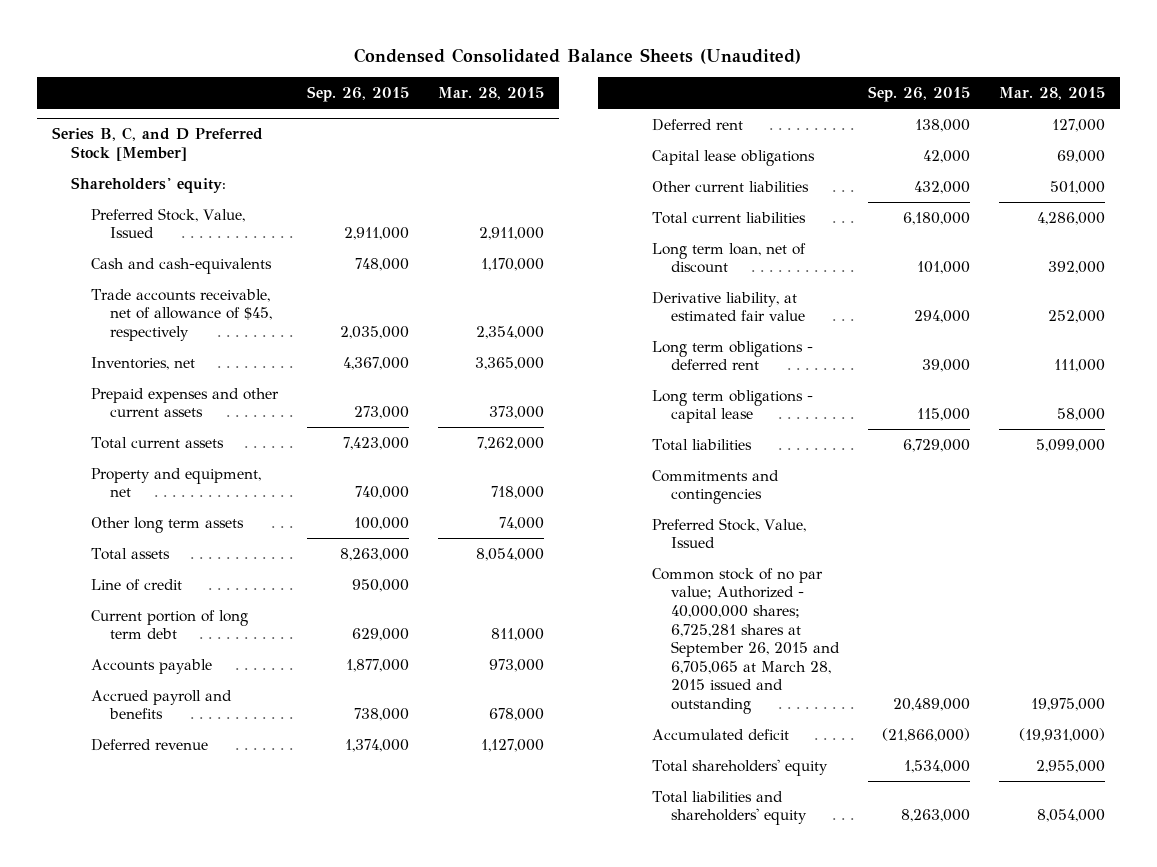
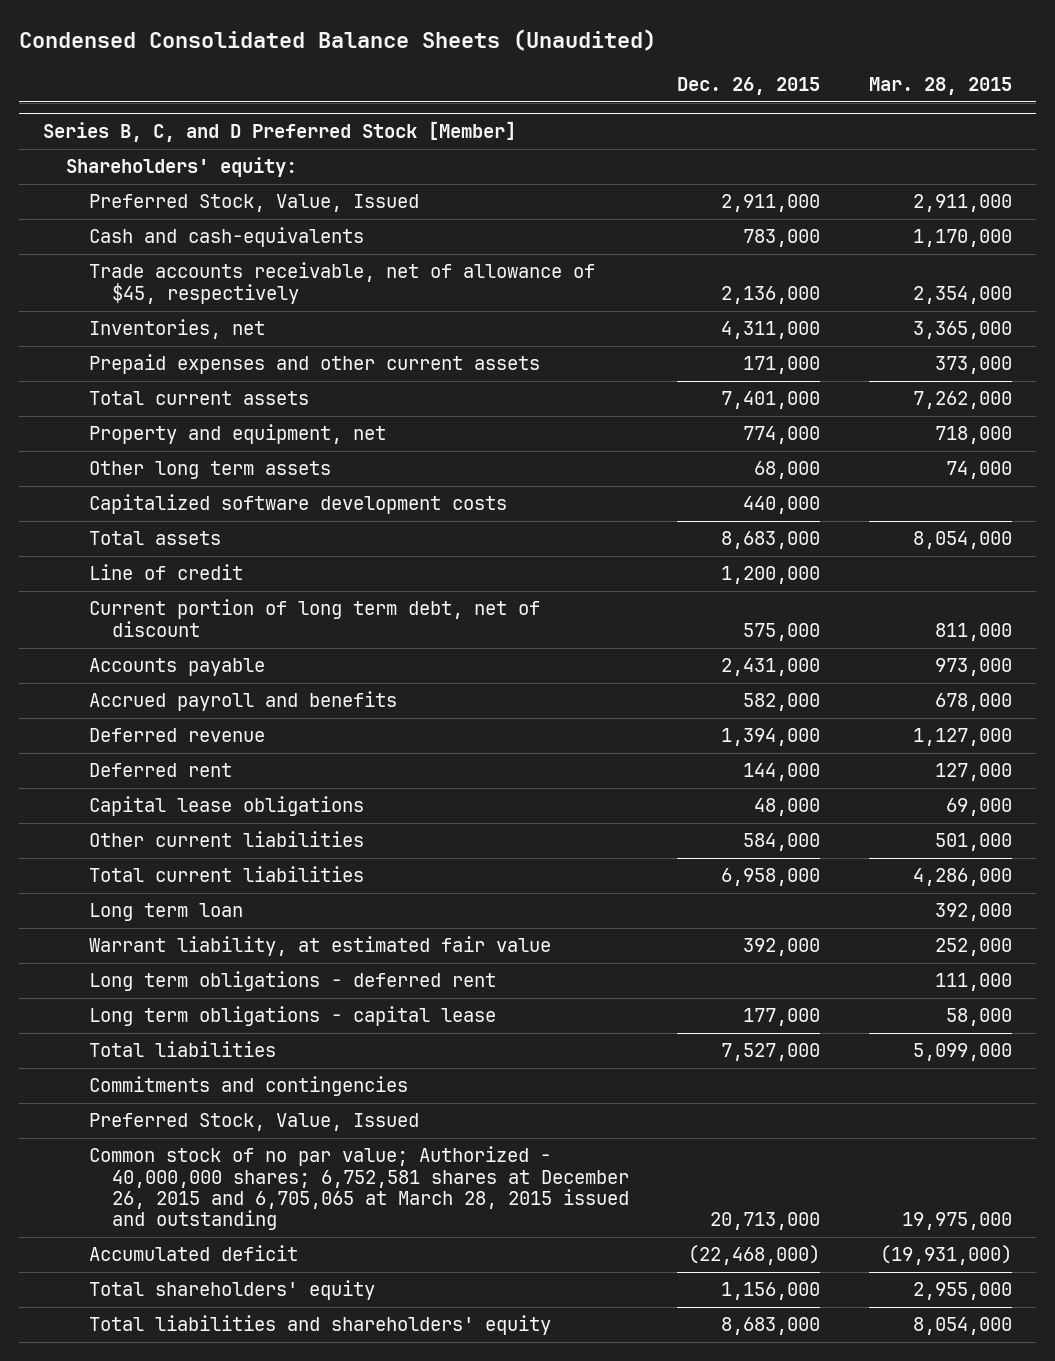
- | Sep. 26, 2015 | Mar. 28, 2015
+ | Dec. 26, 2015 | Mar. 28, 2015
@ Series B, C, and D Preferred Stock [Member]
+ Capitalized software development costs | 440,000 |
- Current portion of long term debt | 629,000 | 811,000
+ Current portion of long term debt, net of discount | 575,000 | 811,000
- Long term loan, net of discount | 101,000 | 392,000
- Derivative liability, at estimated fair value | 294,000 | 252,000
+ Long term loan | | 392,000
+ Warrant liability, at estimated fair value | 392,000 | 252,000
- Common stock of no par value; Authorized - 40,000,000 shares; 6,725,281 shares at September 26, 2015 and 6,705,065 at March 28, 2015 issued and outstanding | 20,489,000 | 19,975,000
+ Common stock of no par value; Authorized - 40,000,000 shares; 6,752,581 shares at December 26, 2015 and 6,705,065 at March 28, 2015 issued and outstanding | 20,713,000 | 19,975,000

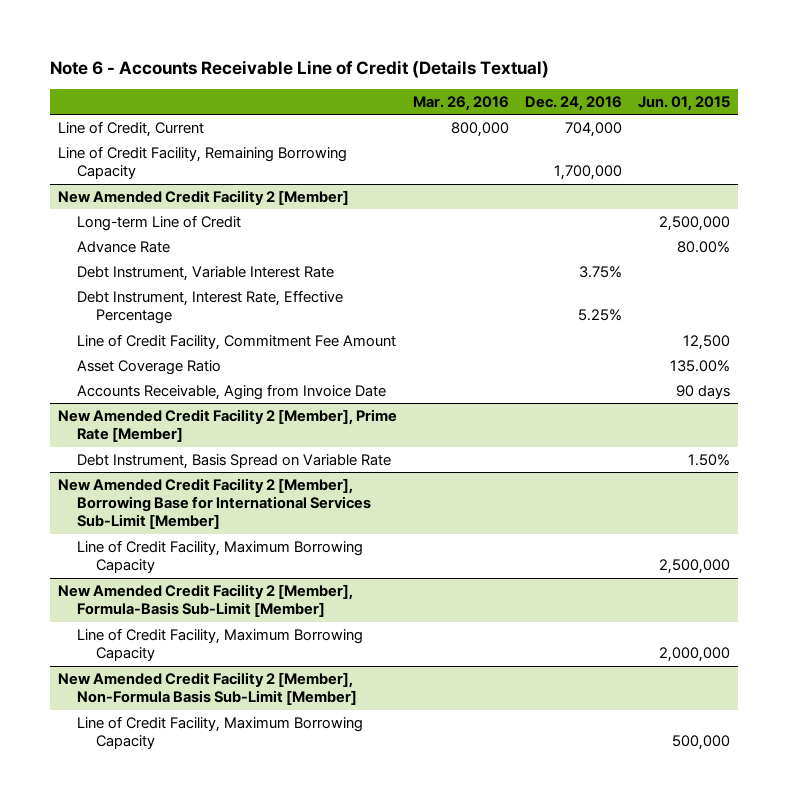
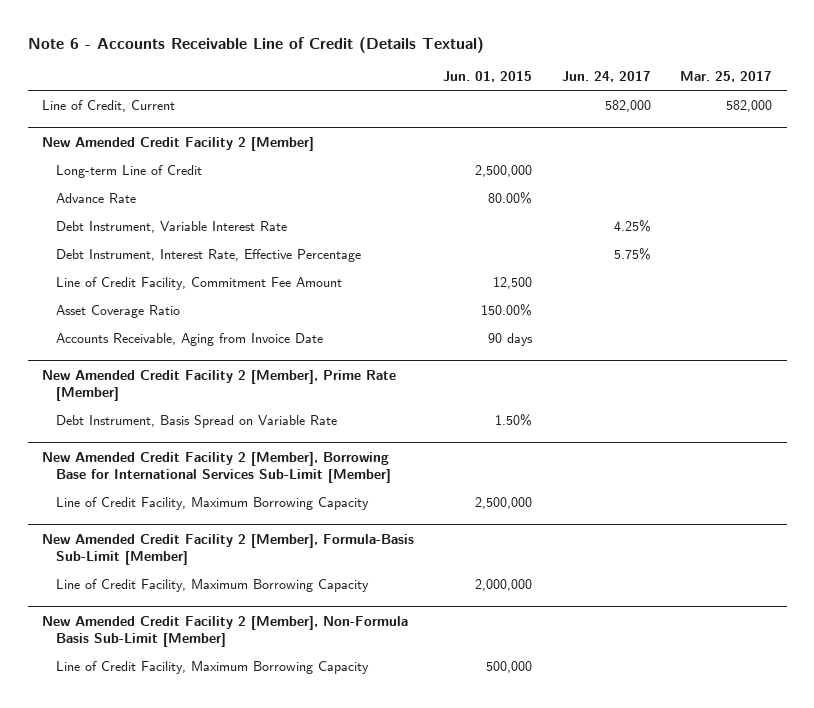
- | Mar. 26, 2016 | Dec. 24, 2016 | Jun. 01, 2015
+ | Jun. 01, 2015 | Jun. 24, 2017 | Mar. 25, 2017
- Line of Credit Facility, Remaining Borrowing Capacity | | 1,700,000 |
@ New Amended Credit Facility 2 [Member]
- Asset Coverage Ratio | | | 135.00%
+ Asset Coverage Ratio | 150.00% | |

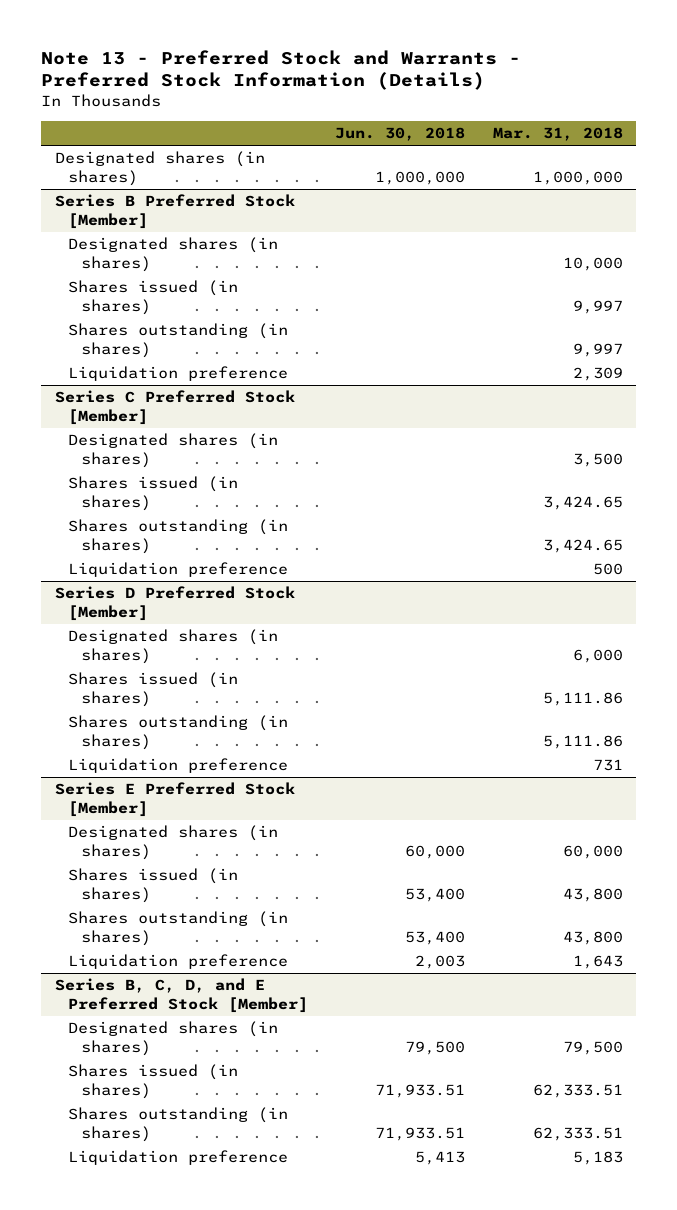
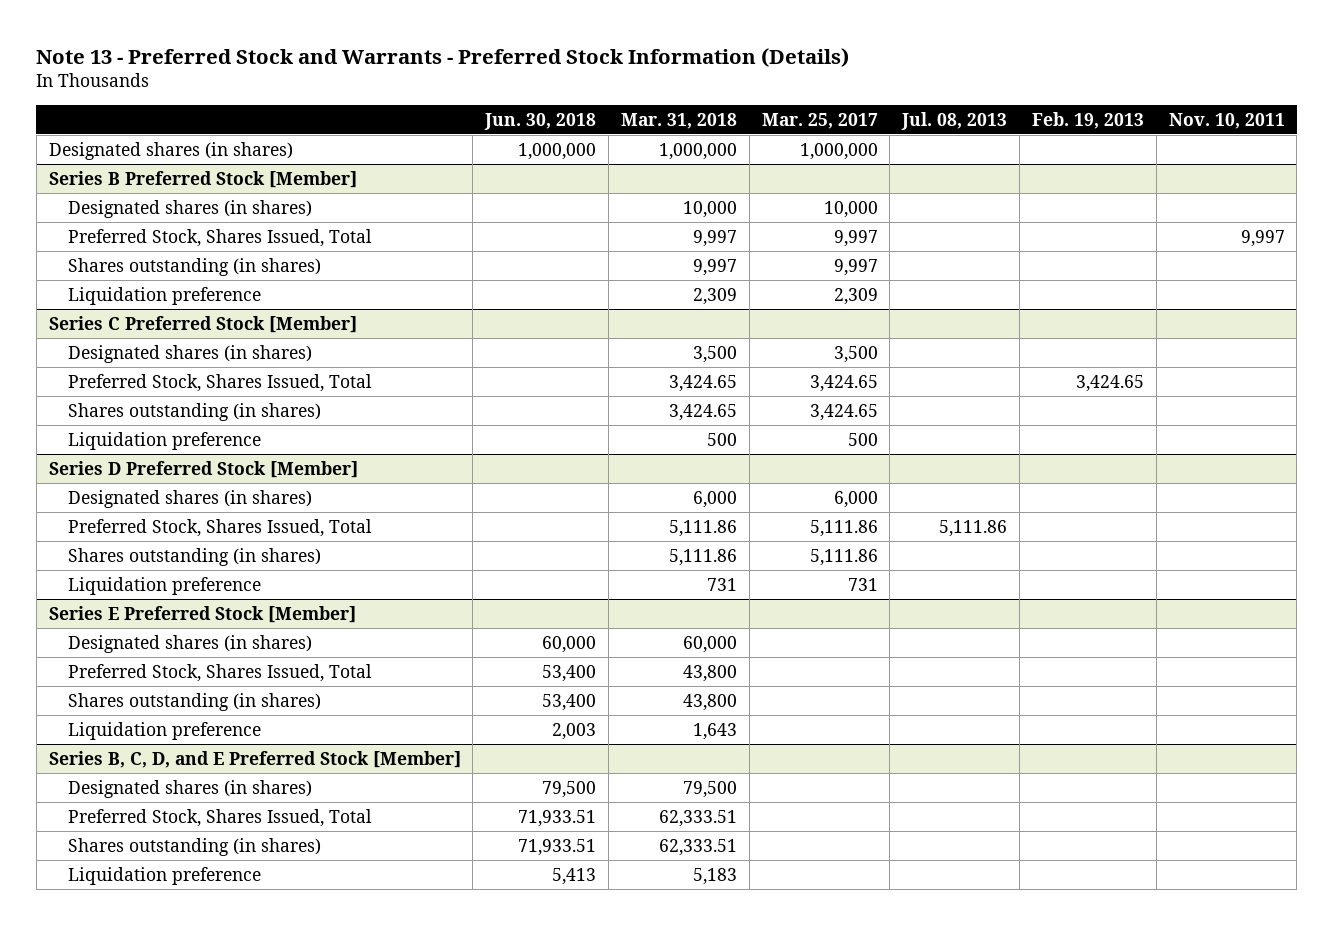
- | Jun. 30, 2018 | Mar. 31, 2018
+ | Jun. 30, 2018 | Mar. 31, 2018 | Mar. 25, 2017 | Jul. 08, 2013 | Feb. 19, 2013 | Nov. 10, 2011
@ Series B Preferred Stock [Member]
- Shares issued (in shares) | | 9,997
+ Preferred Stock, Shares Issued, Total | | 9,997 | 9,997 | | | 9,997
@ Series C Preferred Stock [Member]
- Shares issued (in shares) | | 3,424.65
+ Preferred Stock, Shares Issued, Total | | 3,424.65 | 3,424.65 | | 3,424.65 |
@ Series D Preferred Stock [Member]
- Shares issued (in shares) | | 5,111.86
+ Preferred Stock, Shares Issued, Total | | 5,111.86 | 5,111.86 | 5,111.86 | |
@ Series E Preferred Stock [Member]
- Shares issued (in shares) | 53,400 | 43,800
+ Preferred Stock, Shares Issued, Total | 53,400 | 43,800 | | | |
@ Series B, C, D, and E Preferred Stock [Member]
- Shares issued (in shares) | 71,933.51 | 62,333.51
+ Preferred Stock, Shares Issued, Total | 71,933.51 | 62,333.51 | | | |

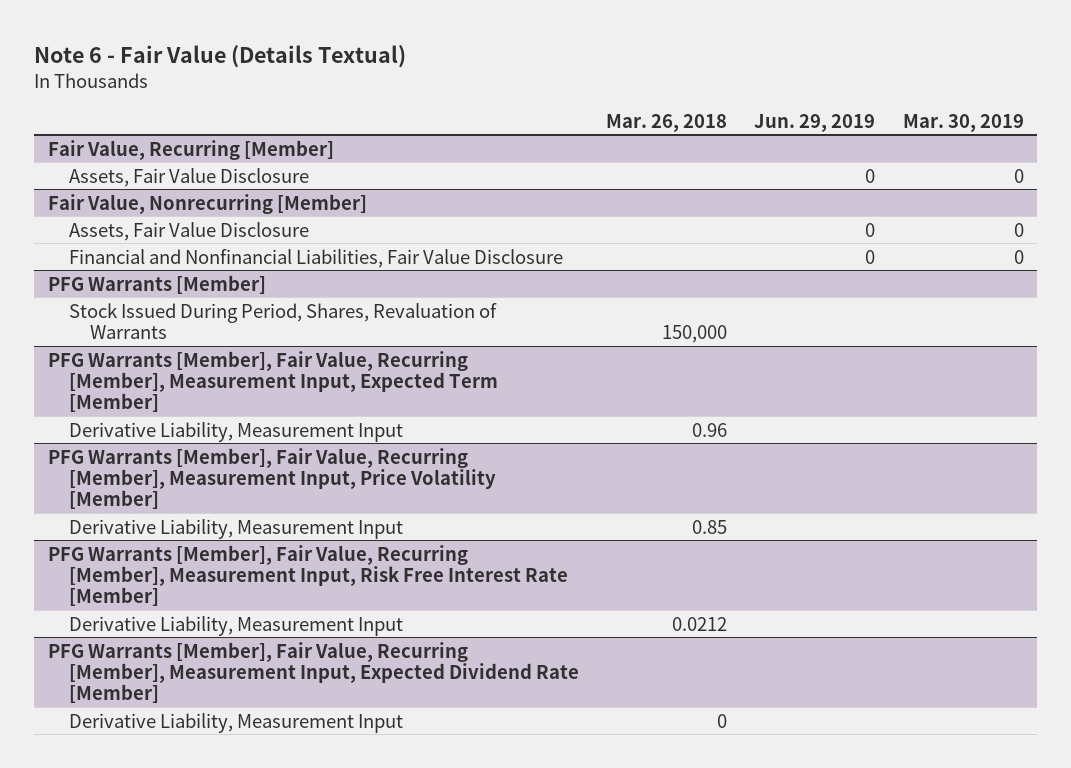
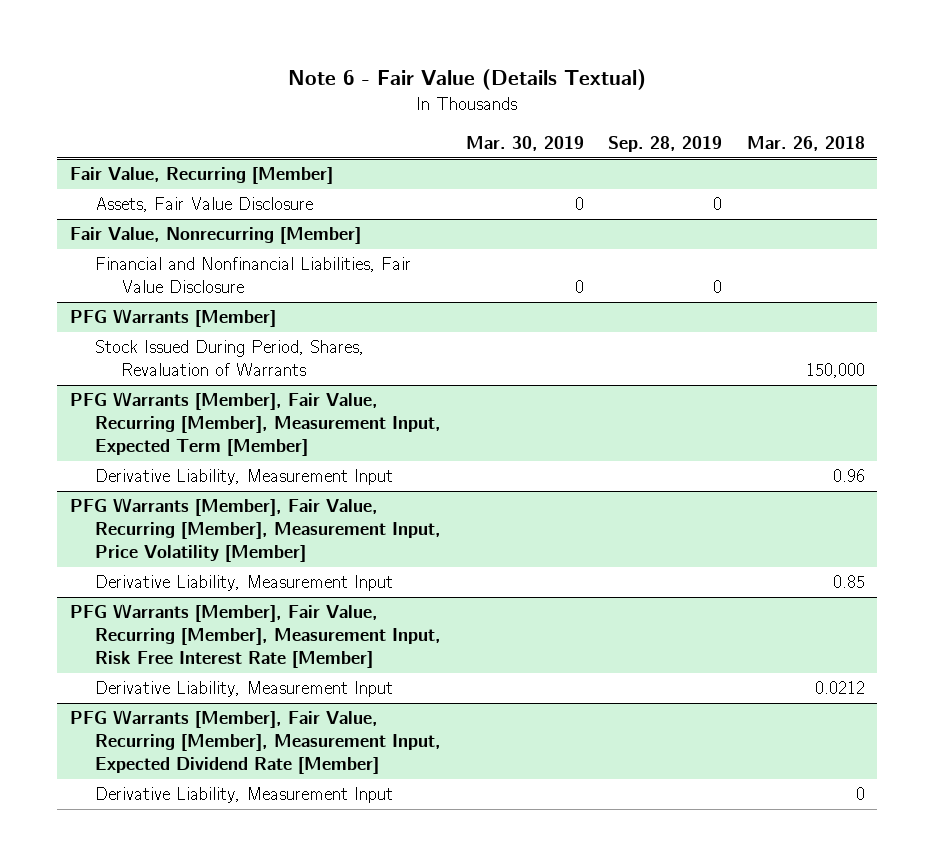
- | Mar. 26, 2018 | Jun. 29, 2019 | Mar. 30, 2019
+ | Mar. 30, 2019 | Sep. 28, 2019 | Mar. 26, 2018
@ Fair Value, Nonrecurring [Member]
- Assets, Fair Value Disclosure | | 0 | 0

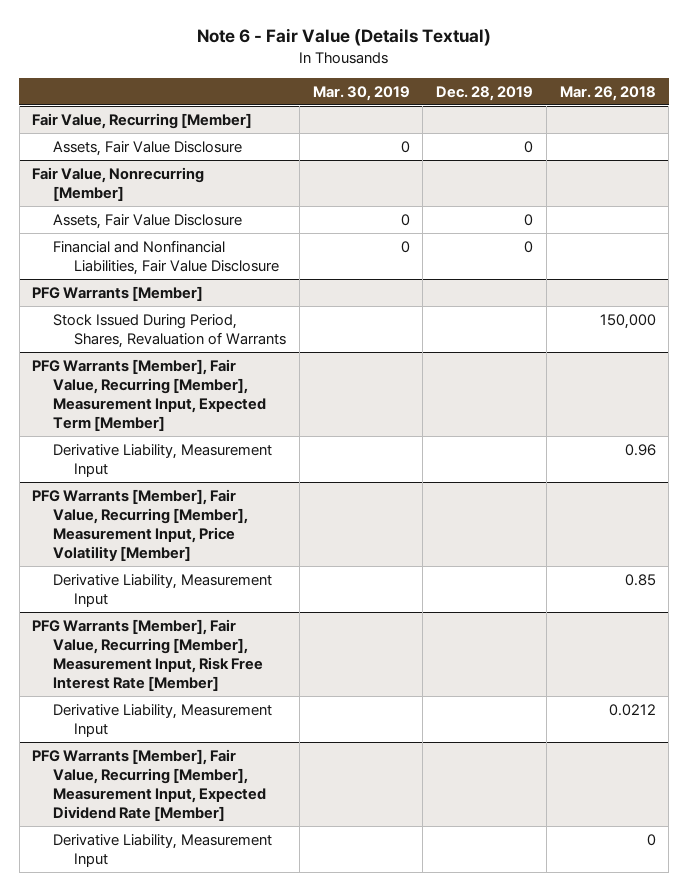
- | Mar. 30, 2019 | Sep. 28, 2019 | Mar. 26, 2018
+ | Mar. 30, 2019 | Dec. 28, 2019 | Mar. 26, 2018
@ Fair Value, Nonrecurring [Member]
+ Assets, Fair Value Disclosure | 0 | 0 |

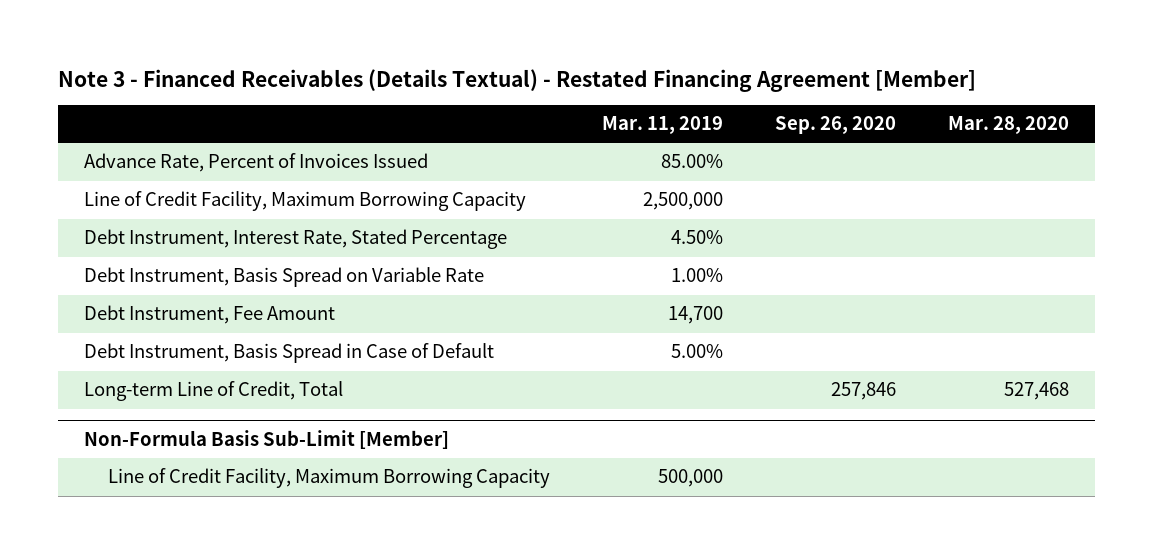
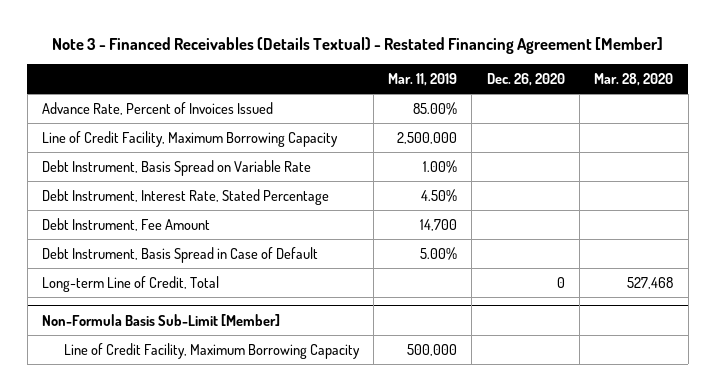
- | Mar. 11, 2019 | Sep. 26, 2020 | Mar. 28, 2020
+ | Mar. 11, 2019 | Dec. 26, 2020 | Mar. 28, 2020
moved down: Debt Instrument, Interest Rate, Stated Percentage | 4.50% | |

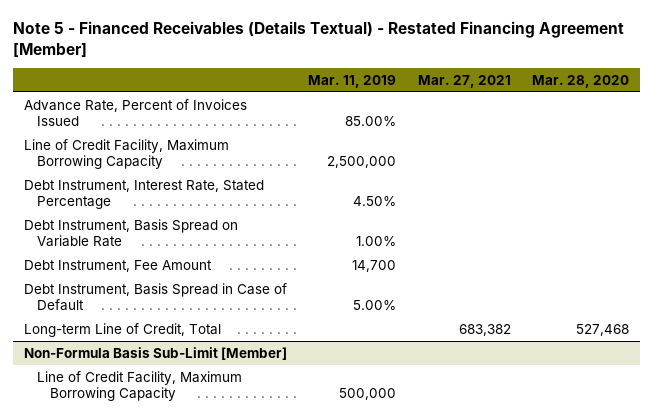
- Note 3 - Financed Receivables (Details Textual) - Restated Financing Agreement [Member]
+ Note 5 - Financed Receivables (Details Textual) - Restated Financing Agreement [Member]
- | Mar. 11, 2019 | Dec. 26, 2020 | Mar. 28, 2020
+ | Mar. 11, 2019 | Mar. 27, 2021 | Mar. 28, 2020
moved down: Debt Instrument, Basis Spread on Variable Rate | 1.00% | |

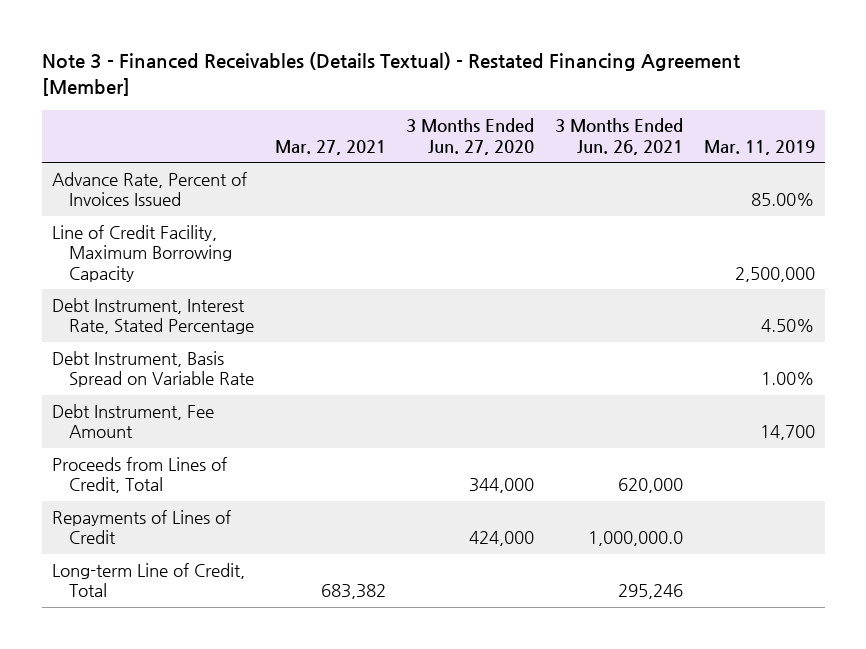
- Note 5 - Financed Receivables (Details Textual) - Restated Financing Agreement [Member]
+ Note 3 - Financed Receivables (Details Textual) - Restated Financing Agreement [Member]
- | Mar. 11, 2019 | Mar. 27, 2021 | Mar. 28, 2020
+ | Mar. 27, 2021 | 3 Months Ended Jun. 27, 2020 | 3 Months Ended Jun. 26, 2021 | Mar. 11, 2019
- Debt Instrument, Basis Spread in Case of Default | 5.00% | |
+ Proceeds from Lines of Credit, Total | | 344,000 | 620,000 |
+ Repayments of Lines of Credit | | 424,000 | 1,000,000.0 |
- Non-Formula Basis Sub-Limit [Member]
- Line of Credit Facility, Maximum Borrowing Capacity | 500,000 | |

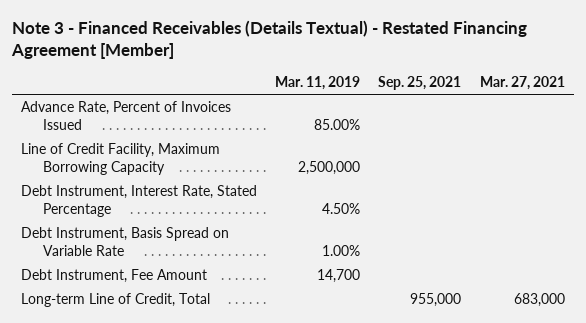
- | Mar. 27, 2021 | 3 Months Ended Jun. 27, 2020 | 3 Months Ended Jun. 26, 2021 | Mar. 11, 2019
+ | Mar. 11, 2019 | Sep. 25, 2021 | Mar. 27, 2021
- Proceeds from Lines of Credit, Total | | 344,000 | 620,000 |
- Repayments of Lines of Credit | | 424,000 | 1,000,000.0 |
- Long-term Line of Credit, Total | 683,382 | | 295,246 |
+ Long-term Line of Credit, Total | | 955,000 | 683,000

